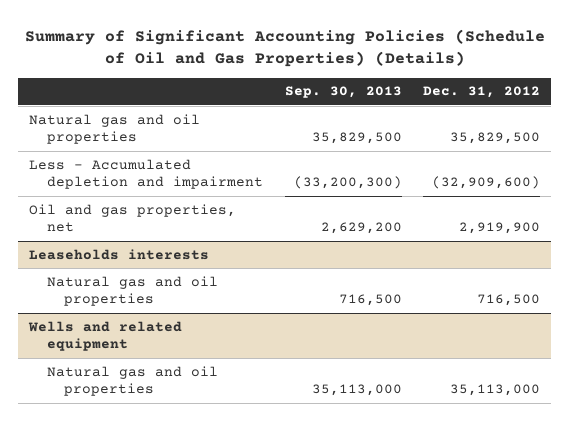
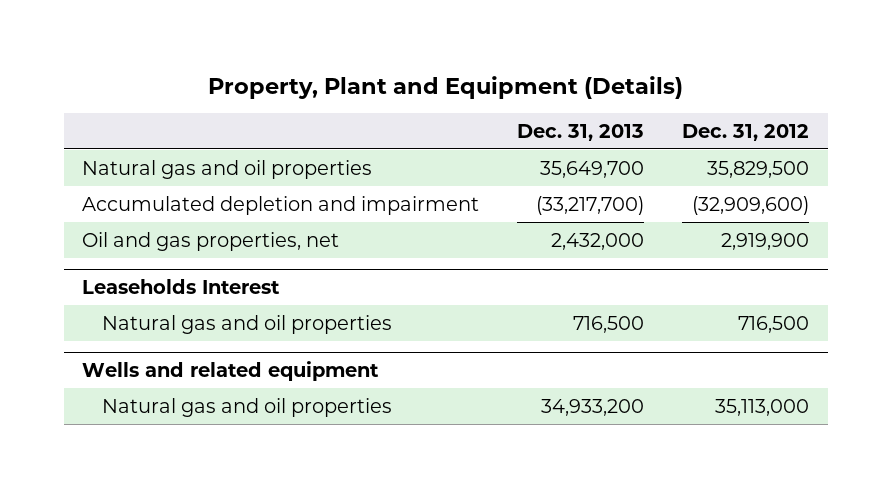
- Summary of Significant Accounting Policies (Schedule of Oil and Gas Properties) (Details)
+ Property, Plant and Equipment (Details)
- | Sep. 30, 2013 | Dec. 31, 2012
+ | Dec. 31, 2013 | Dec. 31, 2012
- Less - Accumulated depletion and impairment | (33,200,300) | (32,909,600)
+ Accumulated depletion and impairment | (33,217,700) | (32,909,600)
- Leaseholds interests
+ Leaseholds Interest

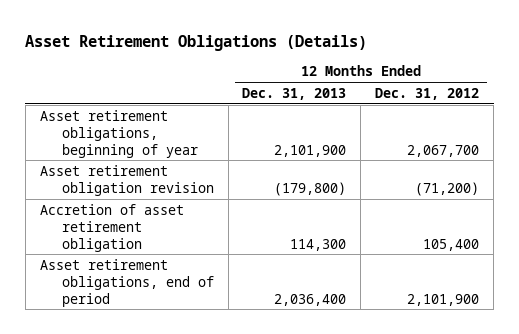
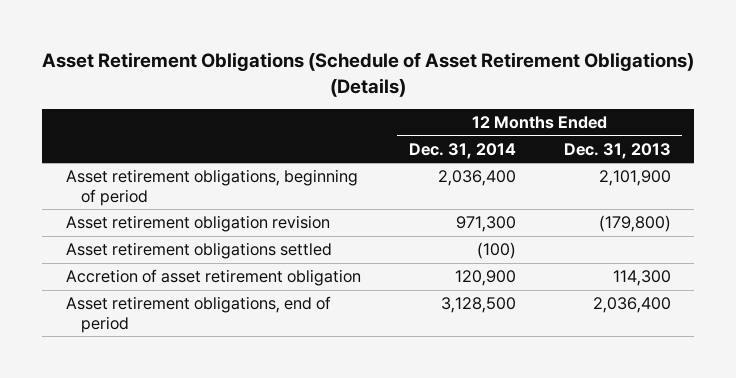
- Asset Retirement Obligations (Details)
+ Asset Retirement Obligations (Schedule of Asset Retirement Obligations) (Details)
- | 12 Months Ended Dec. 31, 2013 | 12 Months Ended Dec. 31, 2012
+ | 12 Months Ended Dec. 31, 2014 | 12 Months Ended Dec. 31, 2013
- Asset retirement obligations, beginning of year | 2,101,900 | 2,067,700
+ Asset retirement obligations, beginning of period | 2,036,400 | 2,101,900
+ Asset retirement obligations settled | (100) |

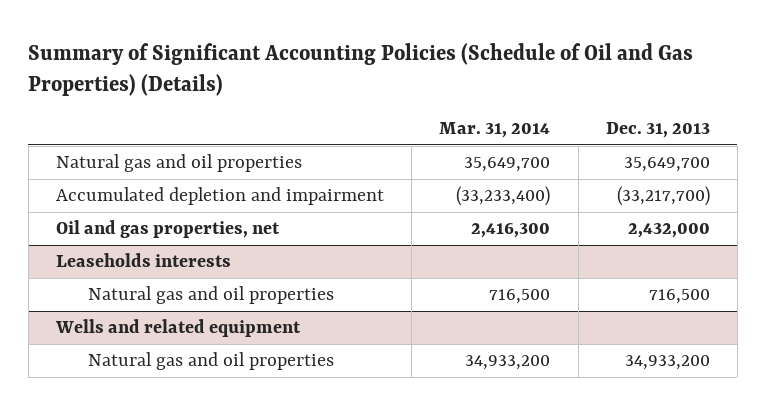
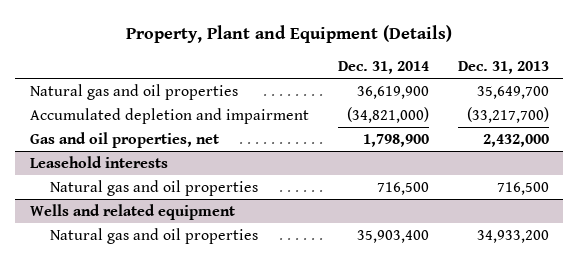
- Summary of Significant Accounting Policies (Schedule of Oil and Gas Properties) (Details)
+ Property, Plant and Equipment (Details)
- | Mar. 31, 2014 | Dec. 31, 2013
+ | Dec. 31, 2014 | Dec. 31, 2013
- Oil and gas properties, net | 2,416,300 | 2,432,000
- Leaseholds interests
+ Gas and oil properties, net | 1,798,900 | 2,432,000
+ Leasehold interests

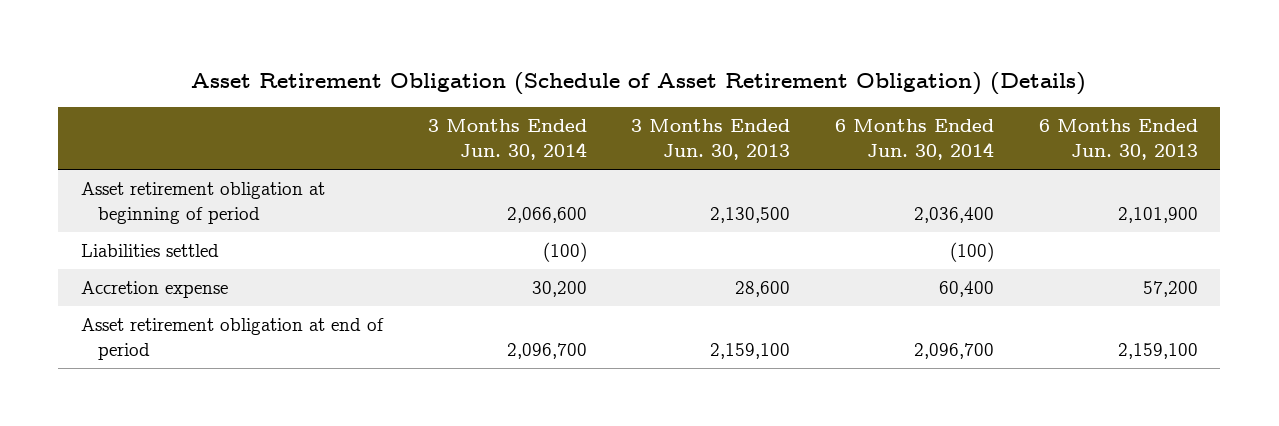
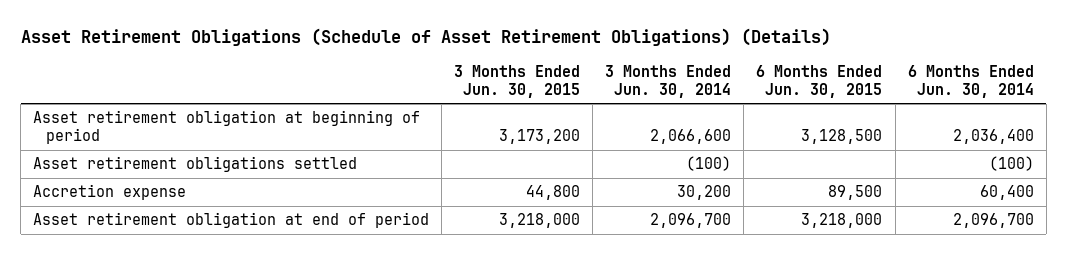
- Asset Retirement Obligation (Schedule of Asset Retirement Obligation) (Details)
+ Asset Retirement Obligations (Schedule of Asset Retirement Obligations) (Details)
- | 3 Months Ended Jun. 30, 2014 | 3 Months Ended Jun. 30, 2013 | 6 Months Ended Jun. 30, 2014 | 6 Months Ended Jun. 30, 2013
+ | 3 Months Ended Jun. 30, 2015 | 3 Months Ended Jun. 30, 2014 | 6 Months Ended Jun. 30, 2015 | 6 Months Ended Jun. 30, 2014
- Liabilities settled | (100) | | (100) |
+ Asset retirement obligations settled | | (100) | | (100)

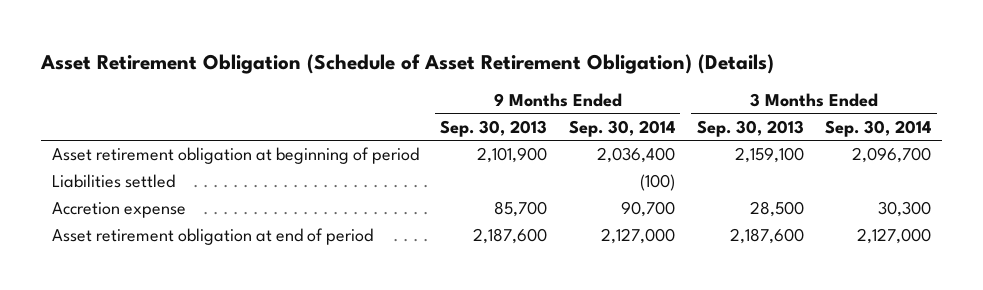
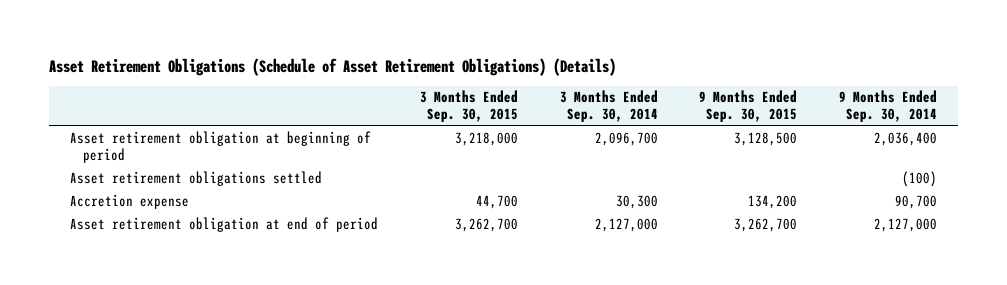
- Asset Retirement Obligation (Schedule of Asset Retirement Obligation) (Details)
+ Asset Retirement Obligations (Schedule of Asset Retirement Obligations) (Details)
- | 9 Months Ended Sep. 30, 2013 | 9 Months Ended Sep. 30, 2014 | 3 Months Ended Sep. 30, 2013 | 3 Months Ended Sep. 30, 2014
+ | 3 Months Ended Sep. 30, 2015 | 3 Months Ended Sep. 30, 2014 | 9 Months Ended Sep. 30, 2015 | 9 Months Ended Sep. 30, 2014
- Liabilities settled | | (100) | |
+ Asset retirement obligations settled | | | | (100)

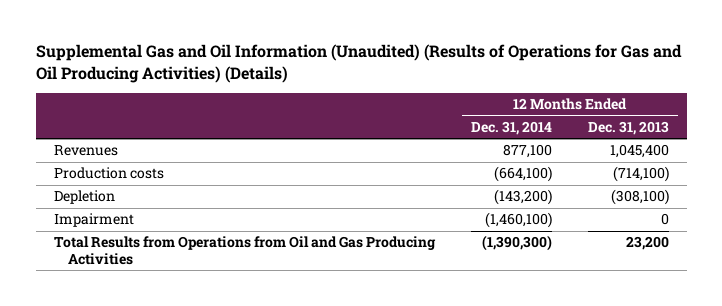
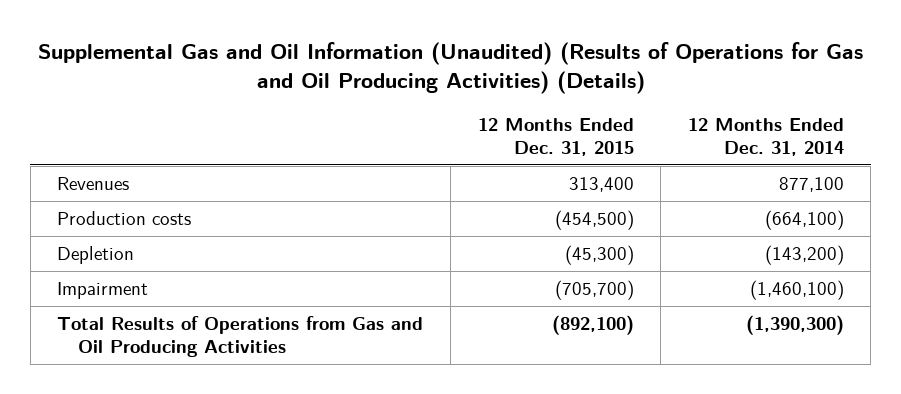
- | 12 Months Ended Dec. 31, 2014 | 12 Months Ended Dec. 31, 2013
+ | 12 Months Ended Dec. 31, 2015 | 12 Months Ended Dec. 31, 2014
- Total Results from Operations from Oil and Gas Producing Activities | (1,390,300) | 23,200
+ Total Results of Operations from Gas and Oil Producing Activities | (892,100) | (1,390,300)

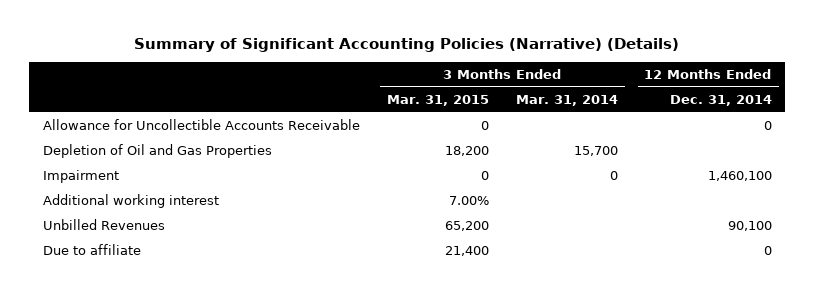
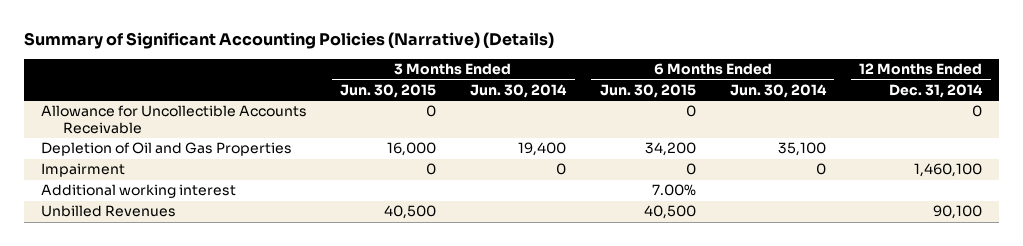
- | 3 Months Ended Mar. 31, 2015 | 3 Months Ended Mar. 31, 2014 | 12 Months Ended Dec. 31, 2014
+ | 3 Months Ended Jun. 30, 2015 | 3 Months Ended Jun. 30, 2014 | 6 Months Ended Jun. 30, 2015 | 6 Months Ended Jun. 30, 2014 | 12 Months Ended Dec. 31, 2014
- Due to affiliate | 21,400 | | 0

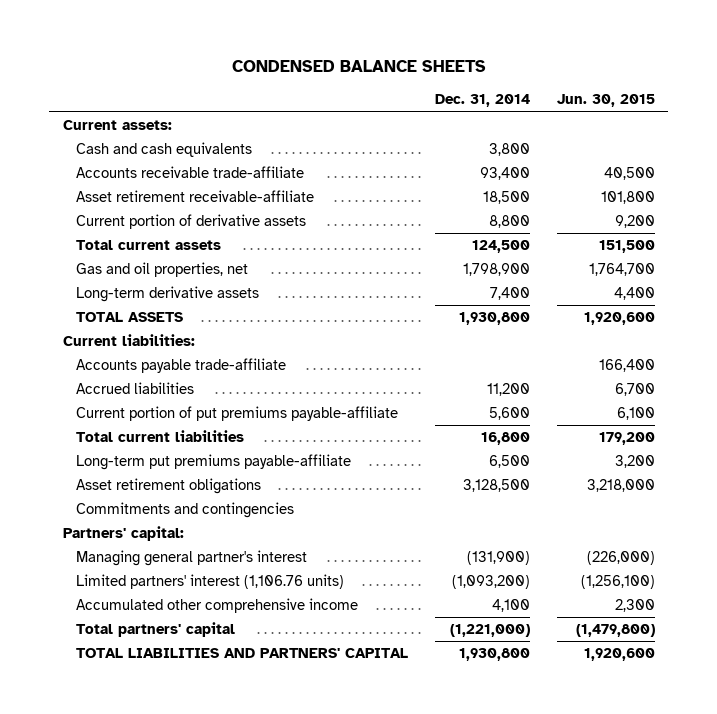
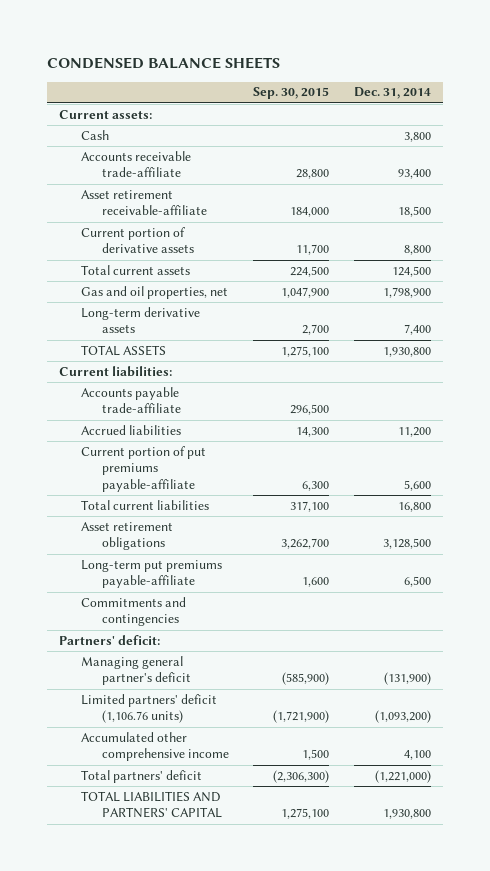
- | Dec. 31, 2014 | Jun. 30, 2015
+ | Sep. 30, 2015 | Dec. 31, 2014
- Cash and cash equivalents | 3,800 |
+ Cash | | 3,800
moved down: Long-term put premiums payable-affiliate | 1,600 | 6,500
- Partners' capital:
- Managing general partner's interest | (131,900) | (226,000)
- Limited partners' interest (1,106.76 units) | (1,093,200) | (1,256,100)
+ Partners' deficit:
+ Managing general partner's deficit | (585,900) | (131,900)
+ Limited partners' deficit (1,106.76 units) | (1,721,900) | (1,093,200)
- Total partners' capital | (1,221,000) | (1,479,800)
+ Total partners' deficit | (2,306,300) | (1,221,000)

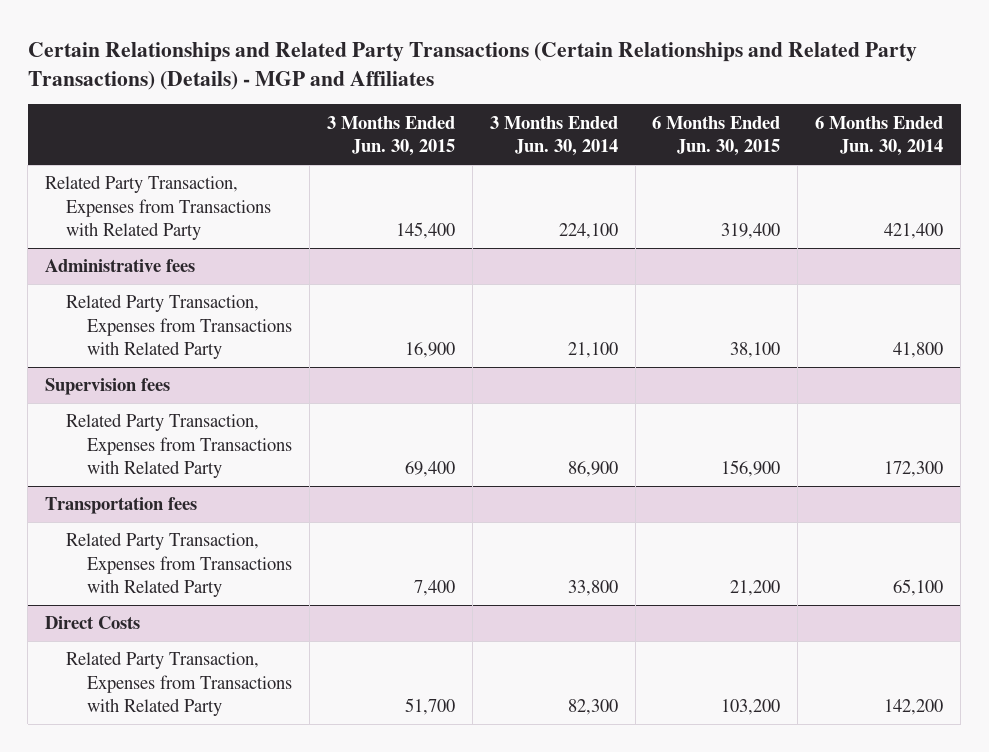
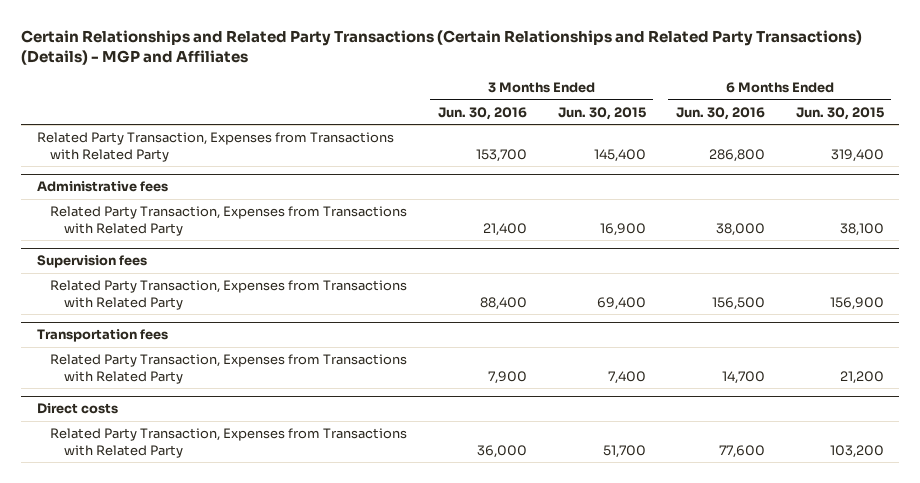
- | 3 Months Ended Jun. 30, 2015 | 3 Months Ended Jun. 30, 2014 | 6 Months Ended Jun. 30, 2015 | 6 Months Ended Jun. 30, 2014
+ | 3 Months Ended Jun. 30, 2016 | 3 Months Ended Jun. 30, 2015 | 6 Months Ended Jun. 30, 2016 | 6 Months Ended Jun. 30, 2015
- Direct Costs
+ Direct costs

